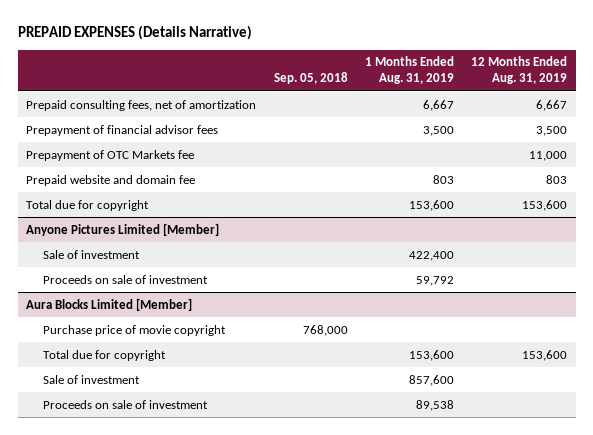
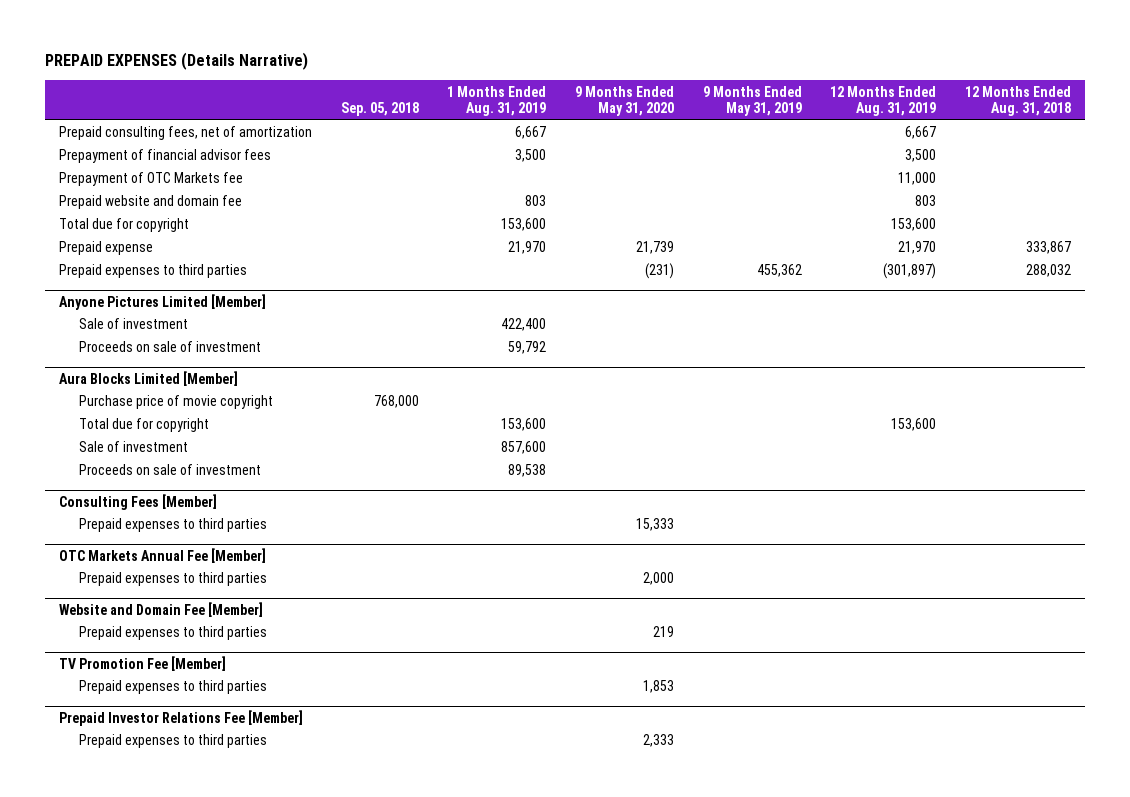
- | Sep. 05, 2018 | 1 Months Ended Aug. 31, 2019 | 12 Months Ended Aug. 31, 2019
+ | Sep. 05, 2018 | 1 Months Ended Aug. 31, 2019 | 9 Months Ended May 31, 2020 | 9 Months Ended May 31, 2019 | 12 Months Ended Aug. 31, 2019 | 12 Months Ended Aug. 31, 2018
+ Prepaid expense | | 21,970 | 21,739 | | 21,970 | 333,867
+ Prepaid expenses to third parties | | | (231) | 455,362 | (301,897) | 288,032
+ Consulting Fees [Member]
+ Prepaid expenses to third parties | | | 15,333 | | |
+ OTC Markets Annual Fee [Member]
+ Prepaid expenses to third parties | | | 2,000 | | |
+ Website and Domain Fee [Member]
+ Prepaid expenses to third parties | | | 219 | | |
+ TV Promotion Fee [Member]
+ Prepaid expenses to third parties | | | 1,853 | | |
+ Prepaid Investor Relations Fee [Member]
+ Prepaid expenses to third parties | | | 2,333 | | |

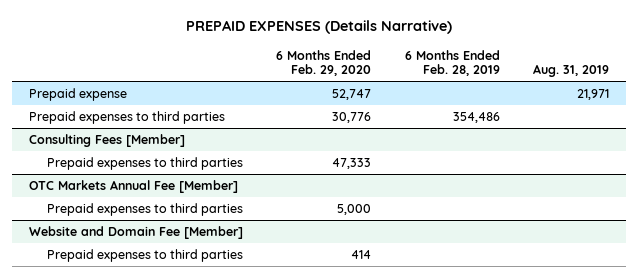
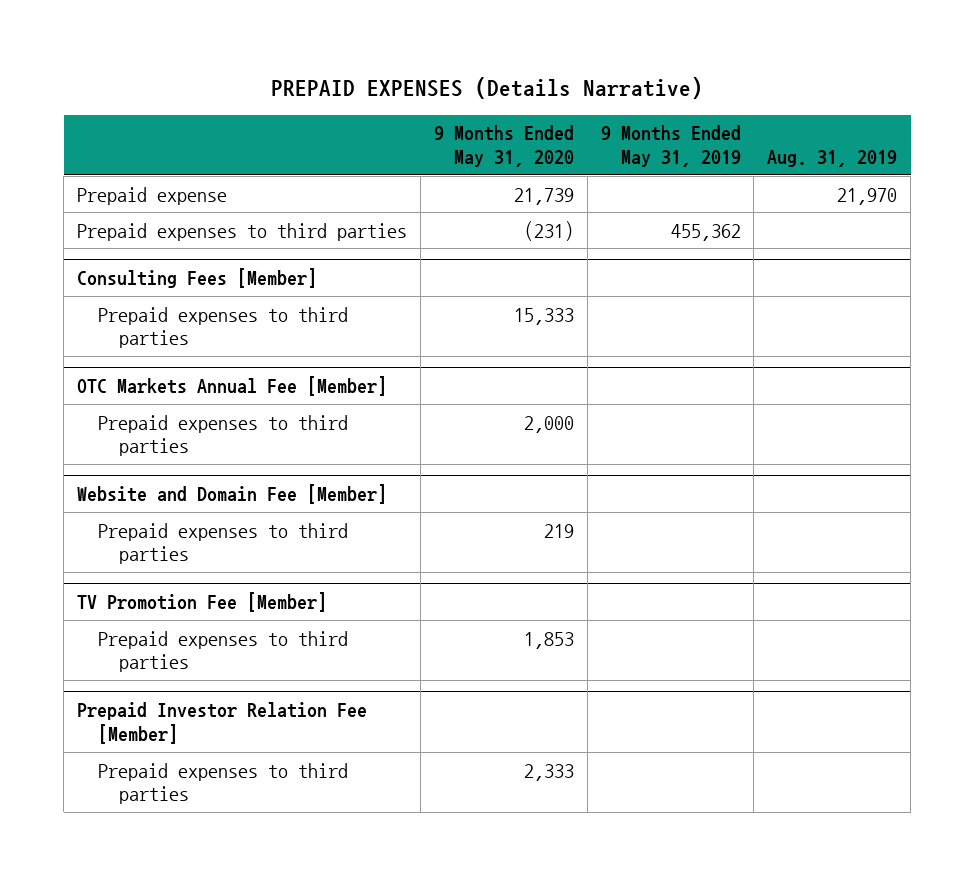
- | 6 Months Ended Feb. 29, 2020 | 6 Months Ended Feb. 28, 2019 | Aug. 31, 2019
+ | 9 Months Ended May 31, 2020 | 9 Months Ended May 31, 2019 | Aug. 31, 2019
- Prepaid expense | 52,747 | | 21,971
+ Prepaid expense | 21,739 | | 21,970
+ TV Promotion Fee [Member]
+ Prepaid expenses to third parties | 1,853 | |
+ Prepaid Investor Relation Fee [Member]
+ Prepaid expenses to third parties | 2,333 | |

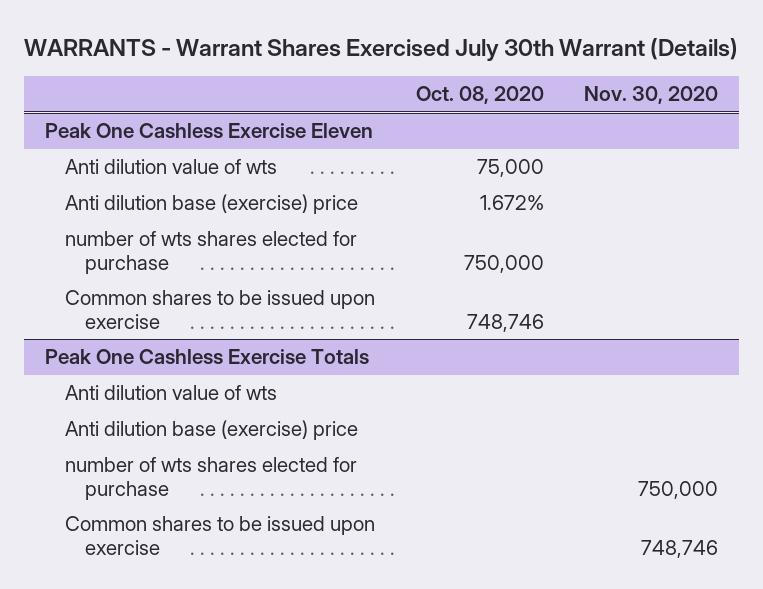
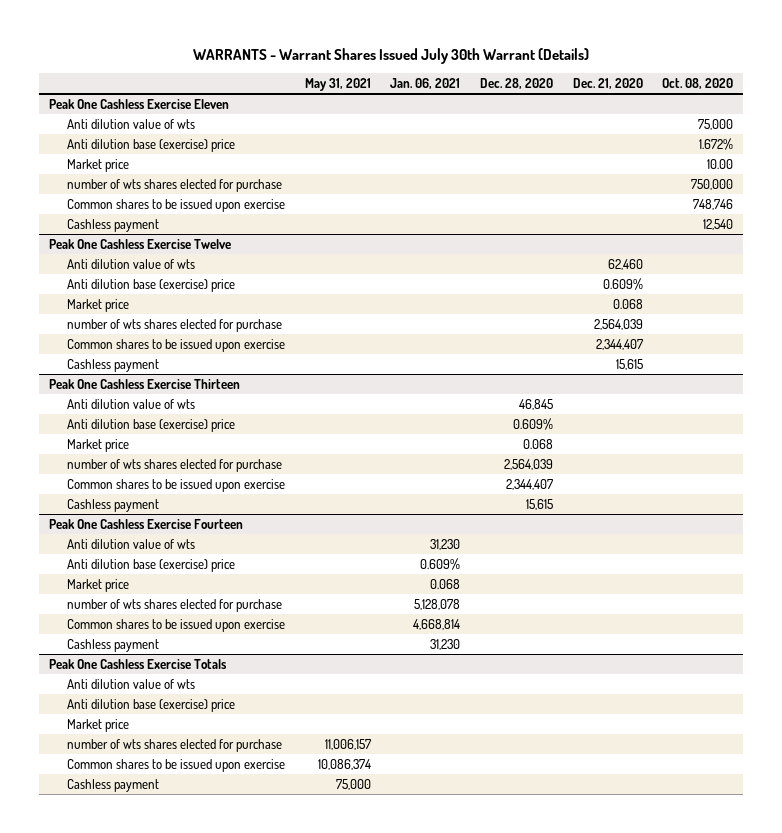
- WARRANTS - Warrant Shares Exercised July 30th Warrant (Details)
+ WARRANTS - Warrant Shares Issued July 30th Warrant (Details)
- | Oct. 08, 2020 | Nov. 30, 2020
+ | May 31, 2021 | Jan. 06, 2021 | Dec. 28, 2020 | Dec. 21, 2020 | Oct. 08, 2020
@ Peak One Cashless Exercise Eleven
+ Market price | | | | | 10.00
+ Cashless payment | | | | | 12,540
+ Peak One Cashless Exercise Twelve
+ Anti dilution value of wts | | | | 62,460 |
+ Anti dilution base (exercise) price | | | | 0.609% |
+ Market price | | | | 0.068 |
+ number of wts shares elected for purchase | | | | 2,564,039 |
+ Common shares to be issued upon exercise | | | | 2,344,407 |
+ Cashless payment | | | | 15,615 |
+ Peak One Cashless Exercise Thirteen
+ Anti dilution value of wts | | | 46,845 | |
+ Anti dilution base (exercise) price | | | 0.609% | |
+ Market price | | | 0.068 | |
+ number of wts shares elected for purchase | | | 2,564,039 | |
+ Common shares to be issued upon exercise | | | 2,344,407 | |
+ Cashless payment | | | 15,615 | |
+ Peak One Cashless Exercise Fourteen
+ Anti dilution value of wts | | 31,230 | | |
+ Anti dilution base (exercise) price | | 0.609% | | |
+ Market price | | 0.068 | | |
+ number of wts shares elected for purchase | | 5,128,078 | | |
+ Common shares to be issued upon exercise | | 4,668,814 | | |
+ Cashless payment | | 31,230 | | |
@ Peak One Cashless Exercise Totals
+ Market price
+ Cashless payment | 75,000 | | | |

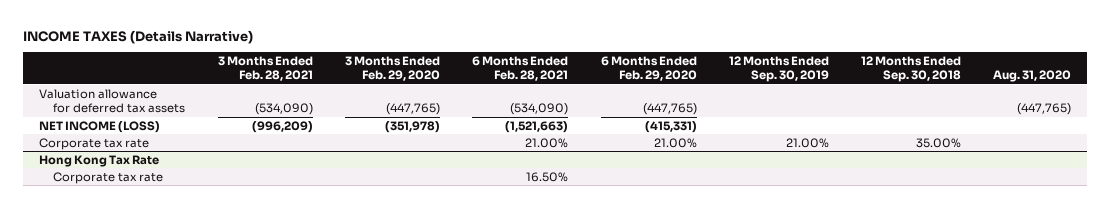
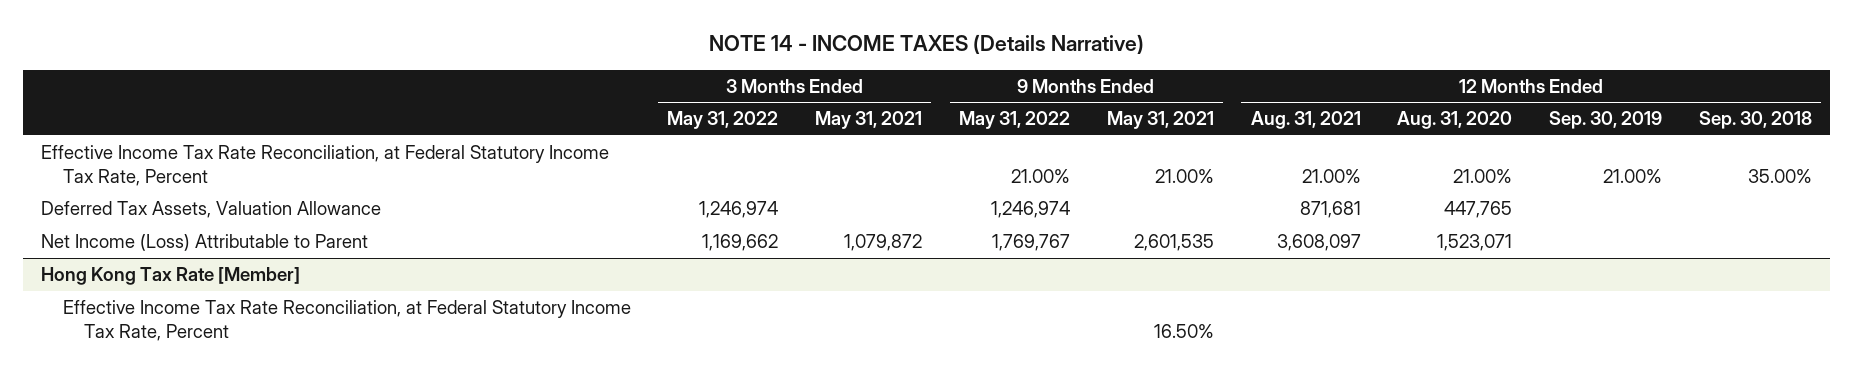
- INCOME TAXES (Details Narrative)
+ NOTE 14 - INCOME TAXES (Details Narrative)
- | 3 Months Ended Feb. 28, 2021 | 3 Months Ended Feb. 29, 2020 | 6 Months Ended Feb. 28, 2021 | 6 Months Ended Feb. 29, 2020 | 12 Months Ended Sep. 30, 2019 | 12 Months Ended Sep. 30, 2018 | Aug. 31, 2020
+ | 3 Months Ended May 31, 2022 | 3 Months Ended May 31, 2021 | 9 Months Ended May 31, 2022 | 9 Months Ended May 31, 2021 | 12 Months Ended Aug. 31, 2021 | 12 Months Ended Aug. 31, 2020 | 12 Months Ended Sep. 30, 2019 | 12 Months Ended Sep. 30, 2018
- Valuation allowance for deferred tax assets | (534,090) | (447,765) | (534,090) | (447,765) | | | (447,765)
- NET INCOME (LOSS) | (996,209) | (351,978) | (1,521,663) | (415,331) | | |
- Corporate tax rate | | | 21.00% | 21.00% | 21.00% | 35.00% |
- Hong Kong Tax Rate
- Corporate tax rate | | | 16.50% | | | |
+ Effective Income Tax Rate Reconciliation, at Federal Statutory Income Tax Rate, Percent | | | 21.00% | 21.00% | 21.00% | 21.00% | 21.00% | 35.00%
+ Deferred Tax Assets, Valuation Allowance | 1,246,974 | | 1,246,974 | | 871,681 | 447,765 | |
+ Net Income (Loss) Attributable to Parent | 1,169,662 | 1,079,872 | 1,769,767 | 2,601,535 | 3,608,097 | 1,523,071 | |
+ Hong Kong Tax Rate [Member]
+ Effective Income Tax Rate Reconciliation, at Federal Statutory Income Tax Rate, Percent | | | | 16.50% | | | |

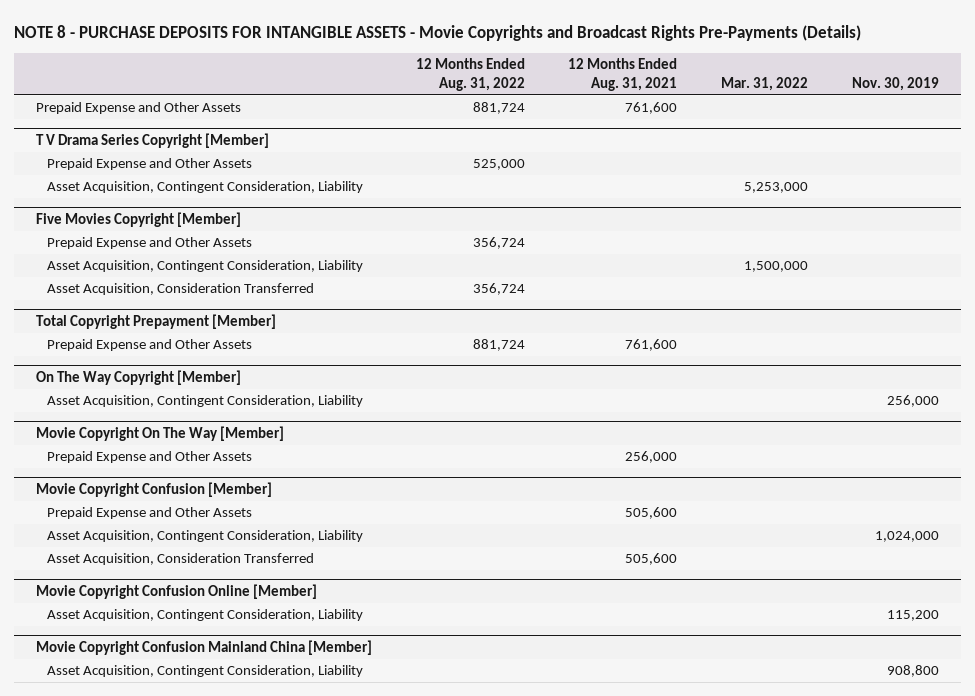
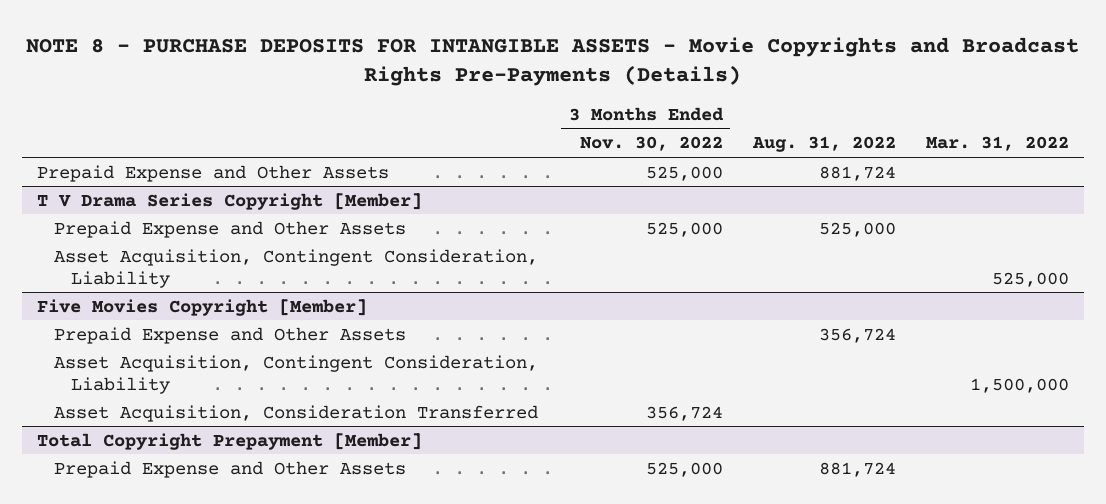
- | 12 Months Ended Aug. 31, 2022 | 12 Months Ended Aug. 31, 2021 | Mar. 31, 2022 | Nov. 30, 2019
+ | 3 Months Ended Nov. 30, 2022 | Aug. 31, 2022 | Mar. 31, 2022
@ T V Drama Series Copyright [Member]
- Asset Acquisition, Contingent Consideration, Liability | | | 5,253,000 |
+ Asset Acquisition, Contingent Consideration, Liability | | | 525,000
- On The Way Copyright [Member]
- Asset Acquisition, Contingent Consideration, Liability | | | | 256,000
- Movie Copyright On The Way [Member]
- Prepaid Expense and Other Assets | | 256,000 | |
- Movie Copyright Confusion [Member]
- Prepaid Expense and Other Assets | | 505,600 | |
- Asset Acquisition, Contingent Consideration, Liability | | | | 1,024,000
- Asset Acquisition, Consideration Transferred | | 505,600 | |
- Movie Copyright Confusion Online [Member]
- Asset Acquisition, Contingent Consideration, Liability | | | | 115,200
- Movie Copyright Confusion Mainland China [Member]
- Asset Acquisition, Contingent Consideration, Liability | | | | 908,800

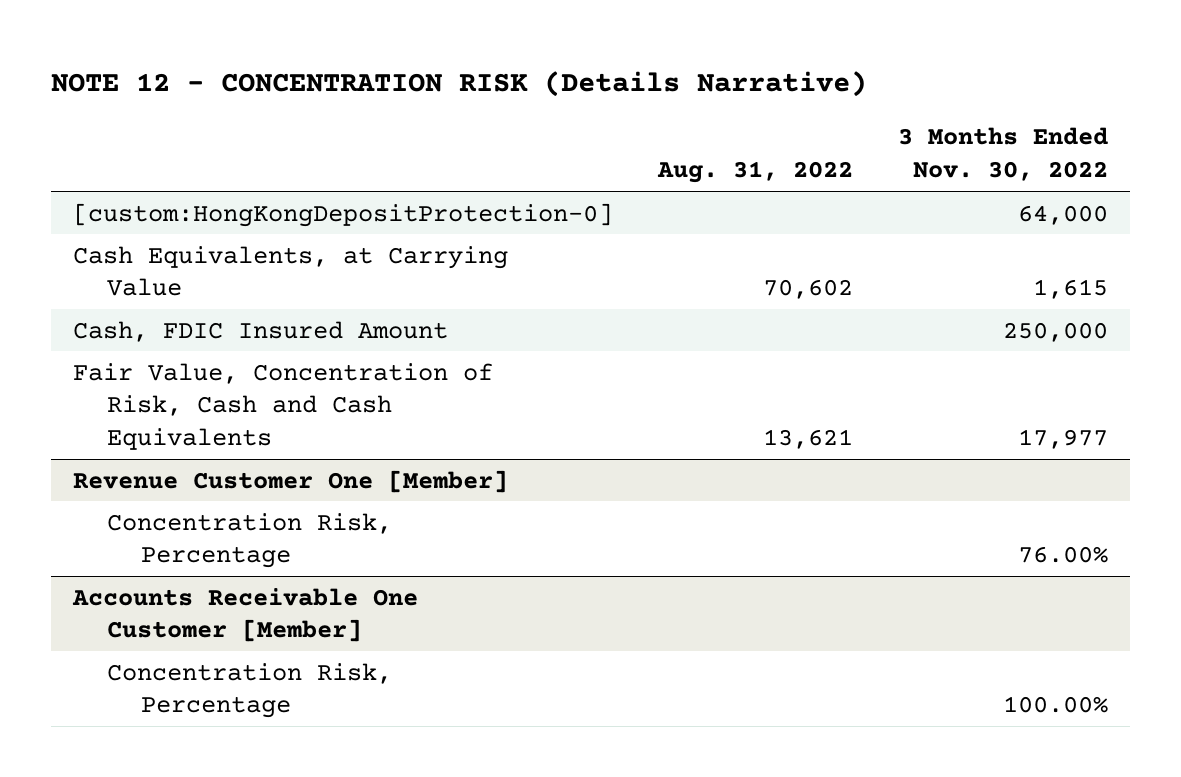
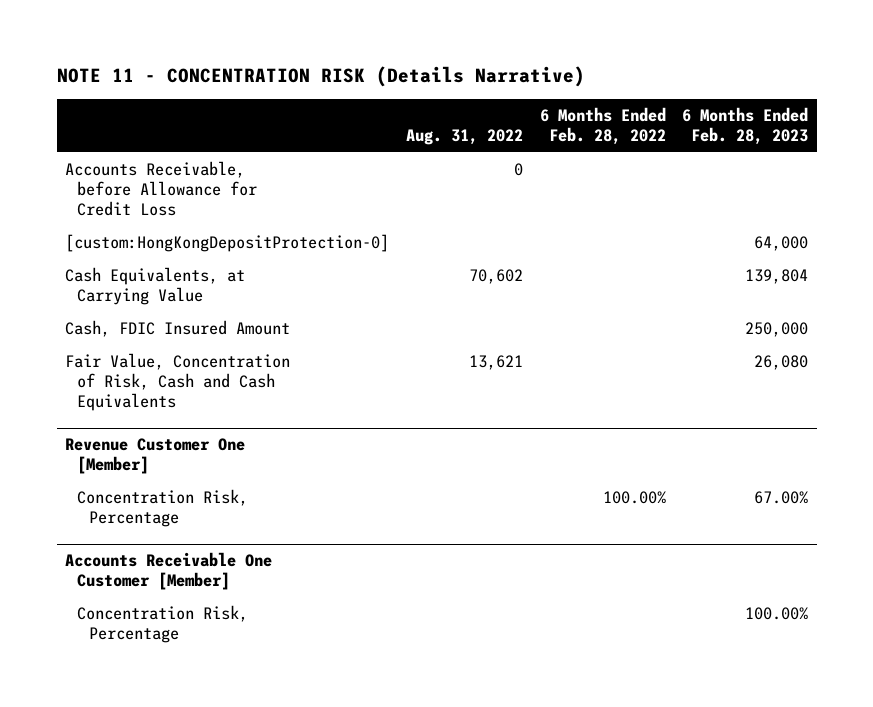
- NOTE 12 - CONCENTRATION RISK (Details Narrative)
+ NOTE 11 - CONCENTRATION RISK (Details Narrative)
- | Aug. 31, 2022 | 3 Months Ended Nov. 30, 2022
+ | Aug. 31, 2022 | 6 Months Ended Feb. 28, 2022 | 6 Months Ended Feb. 28, 2023
+ Accounts Receivable, before Allowance for Credit Loss | 0 | |

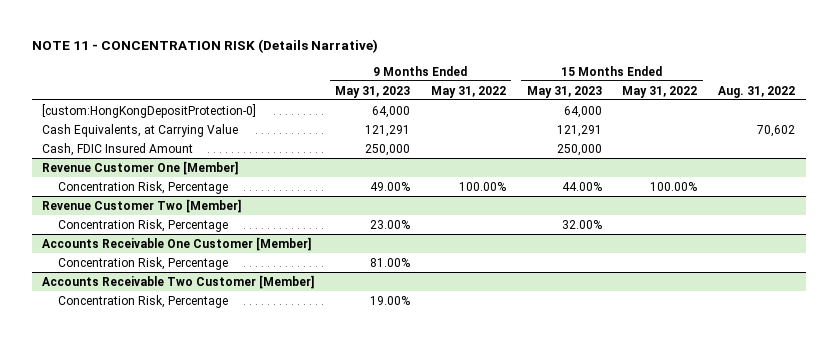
- | Aug. 31, 2022 | 6 Months Ended Feb. 28, 2022 | 6 Months Ended Feb. 28, 2023
+ | 9 Months Ended May 31, 2023 | 9 Months Ended May 31, 2022 | 15 Months Ended May 31, 2023 | 15 Months Ended May 31, 2022 | Aug. 31, 2022
- Accounts Receivable, before Allowance for Credit Loss | 0 | |
- Fair Value, Concentration of Risk, Cash and Cash Equivalents | 13,621 | | 26,080
+ Revenue Customer Two [Member]
+ Concentration Risk, Percentage | 23.00% | | 32.00% | |
+ Accounts Receivable Two Customer [Member]
+ Concentration Risk, Percentage | 19.00% | | | |

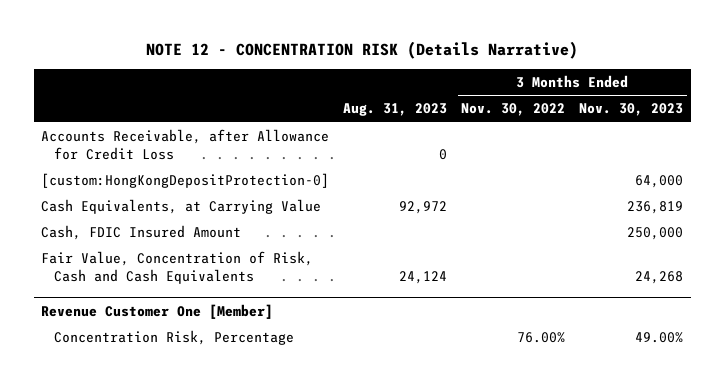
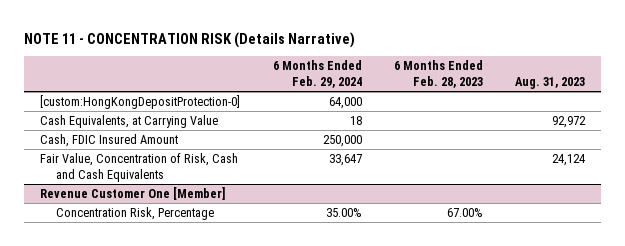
- NOTE 12 - CONCENTRATION RISK (Details Narrative)
+ NOTE 11 - CONCENTRATION RISK (Details Narrative)
- | Aug. 31, 2023 | 3 Months Ended Nov. 30, 2022 | 3 Months Ended Nov. 30, 2023
+ | 6 Months Ended Feb. 29, 2024 | 6 Months Ended Feb. 28, 2023 | Aug. 31, 2023
- Accounts Receivable, after Allowance for Credit Loss | 0 | |

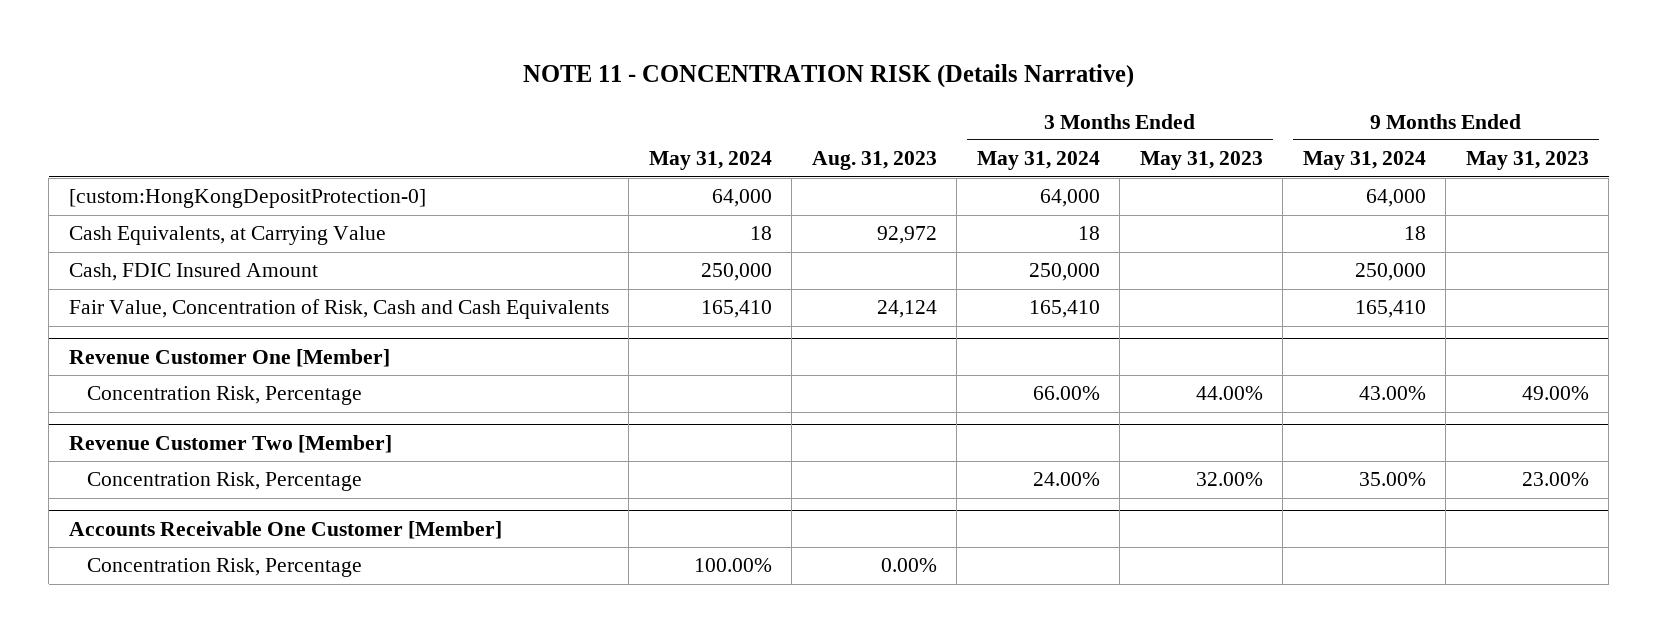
- | 6 Months Ended Feb. 29, 2024 | 6 Months Ended Feb. 28, 2023 | Aug. 31, 2023
+ | May 31, 2024 | Aug. 31, 2023 | 3 Months Ended May 31, 2024 | 3 Months Ended May 31, 2023 | 9 Months Ended May 31, 2024 | 9 Months Ended May 31, 2023
+ Revenue Customer Two [Member]
+ Concentration Risk, Percentage | | | 24.00% | 32.00% | 35.00% | 23.00%
+ Accounts Receivable One Customer [Member]
+ Concentration Risk, Percentage | 100.00% | 0.00% | | | |

